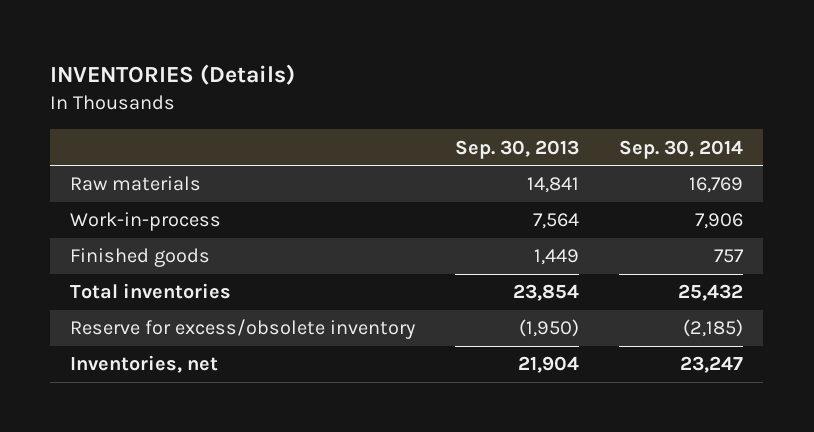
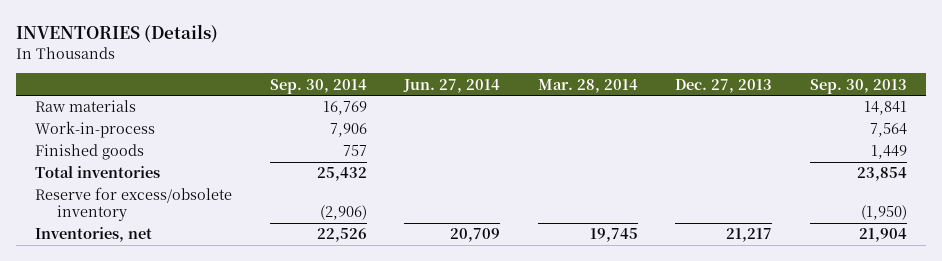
- | Sep. 30, 2013 | Sep. 30, 2014
+ | Sep. 30, 2014 | Jun. 27, 2014 | Mar. 28, 2014 | Dec. 27, 2013 | Sep. 30, 2013
- Reserve for excess/obsolete inventory | (1,950) | (2,185)
- Inventories, net | 21,904 | 23,247
+ Reserve for excess/obsolete inventory | (2,906) | | | | (1,950)
+ Inventories, net | 22,526 | 20,709 | 19,745 | 21,217 | 21,904

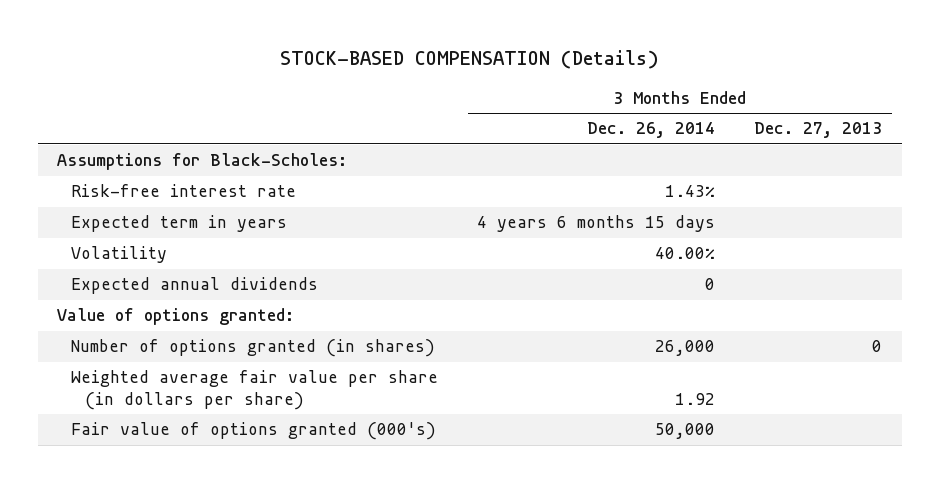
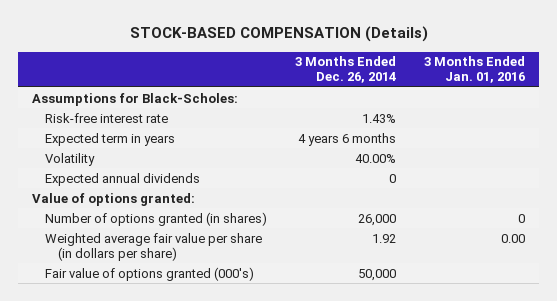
- | 3 Months Ended Dec. 26, 2014 | 3 Months Ended Dec. 27, 2013
+ | 3 Months Ended Dec. 26, 2014 | 3 Months Ended Jan. 01, 2016
- Expected term in years | 4 years 6 months 15 days |
+ Expected term in years | 4 years 6 months |

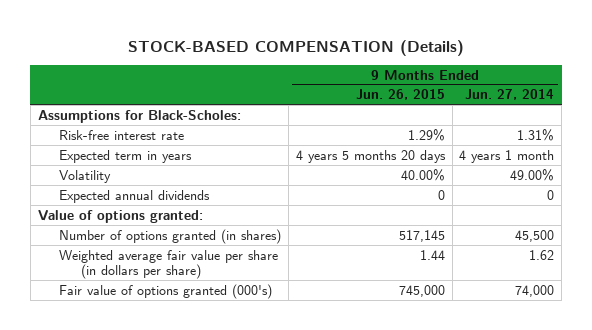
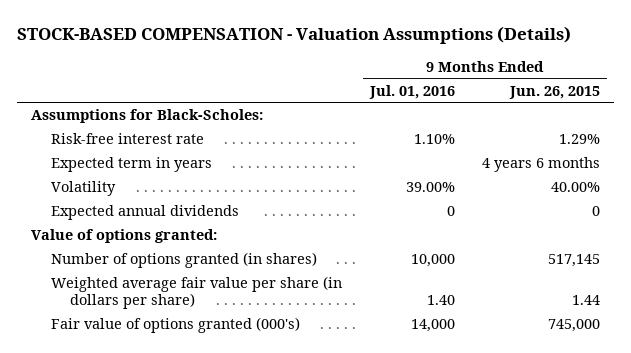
- STOCK-BASED COMPENSATION (Details)
+ STOCK-BASED COMPENSATION - Valuation Assumptions (Details)
- | 9 Months Ended Jun. 26, 2015 | 9 Months Ended Jun. 27, 2014
+ | 9 Months Ended Jul. 01, 2016 | 9 Months Ended Jun. 26, 2015
- Expected term in years | 4 years 5 months 20 days | 4 years 1 month
+ Expected term in years | | 4 years 6 months

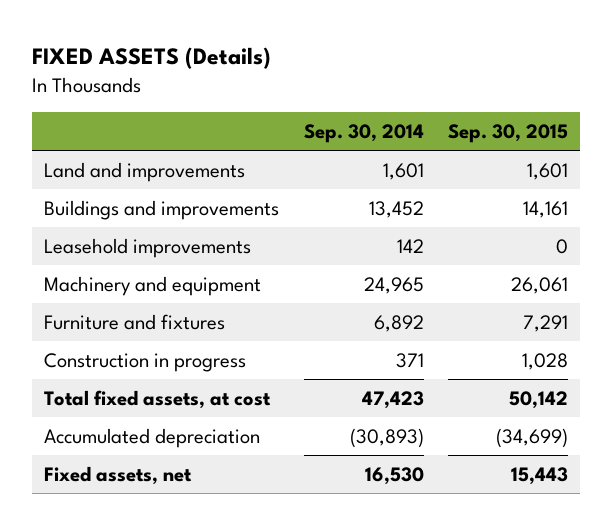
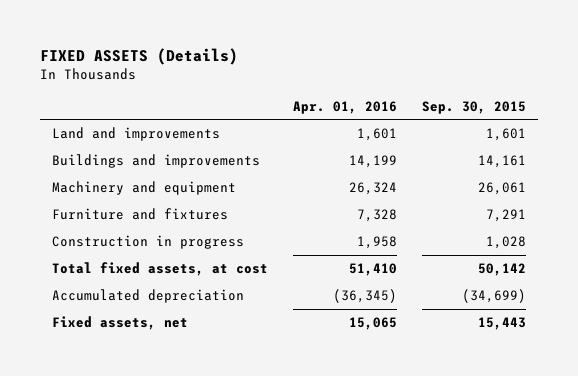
- | Sep. 30, 2014 | Sep. 30, 2015
+ | Apr. 01, 2016 | Sep. 30, 2015
- Leasehold improvements | 142 | 0

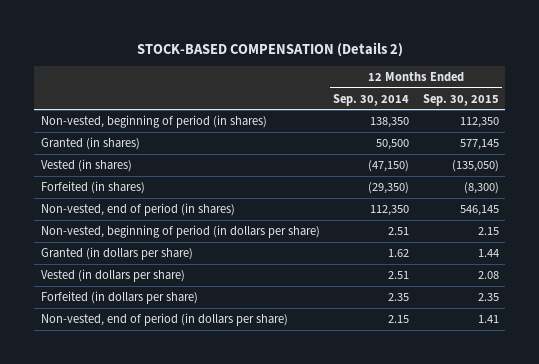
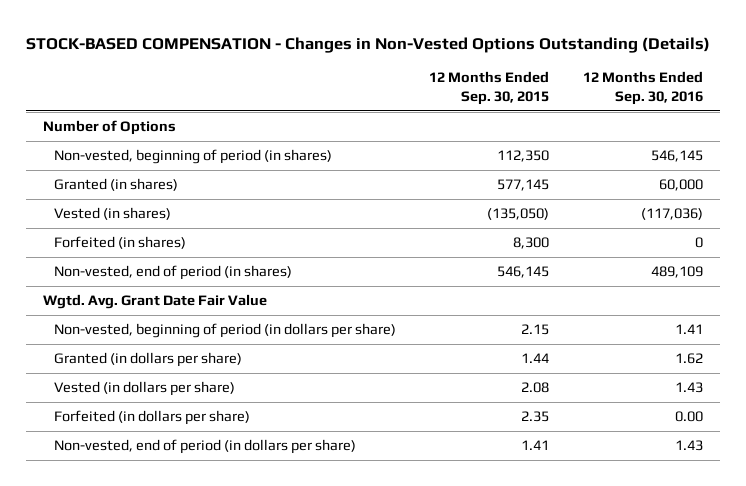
- STOCK-BASED COMPENSATION (Details 2)
+ STOCK-BASED COMPENSATION - Changes in Non-Vested Options Outstanding (Details)
- | 12 Months Ended Sep. 30, 2014 | 12 Months Ended Sep. 30, 2015
+ | 12 Months Ended Sep. 30, 2015 | 12 Months Ended Sep. 30, 2016
+ Number of Options
- Forfeited (in shares) | (29,350) | (8,300)
+ Forfeited (in shares) | 8,300 | 0
+ Wgtd. Avg. Grant Date Fair Value

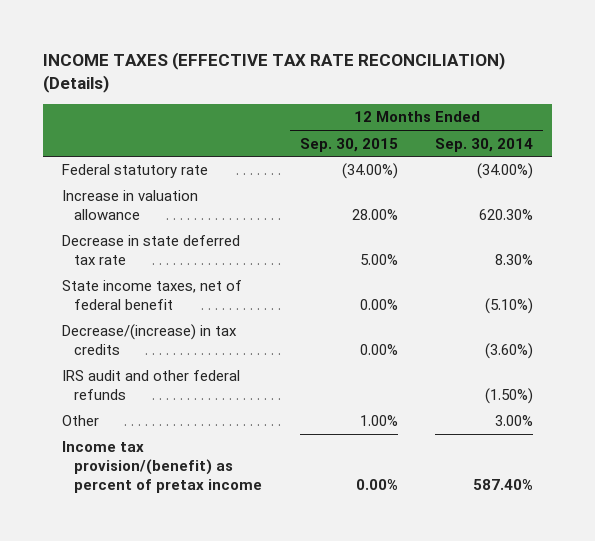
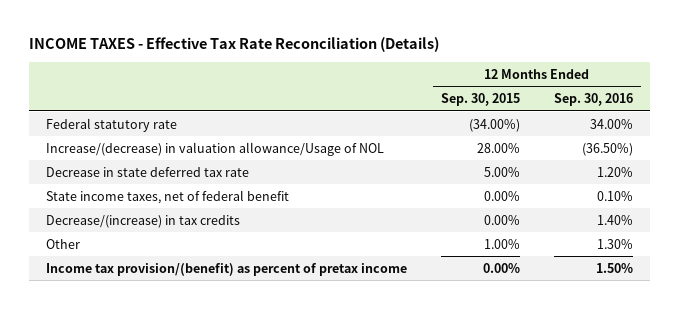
- INCOME TAXES (EFFECTIVE TAX RATE RECONCILIATION) (Details)
+ INCOME TAXES - Effective Tax Rate Reconciliation (Details)
- | 12 Months Ended Sep. 30, 2015 | 12 Months Ended Sep. 30, 2014
+ | 12 Months Ended Sep. 30, 2015 | 12 Months Ended Sep. 30, 2016
- Increase in valuation allowance | 28.00% | 620.30%
+ Increase/(decrease) in valuation allowance/Usage of NOL | 28.00% | (36.50%)
- IRS audit and other federal refunds | | (1.50%)

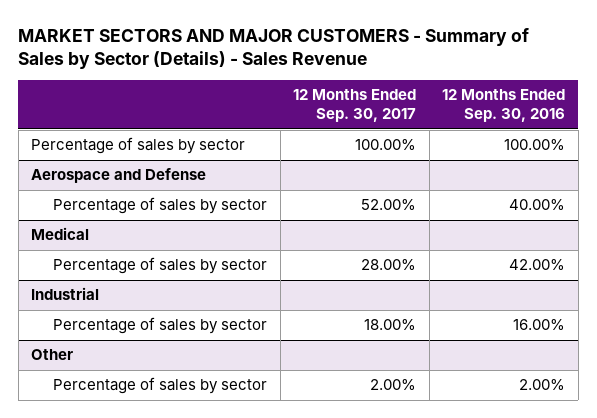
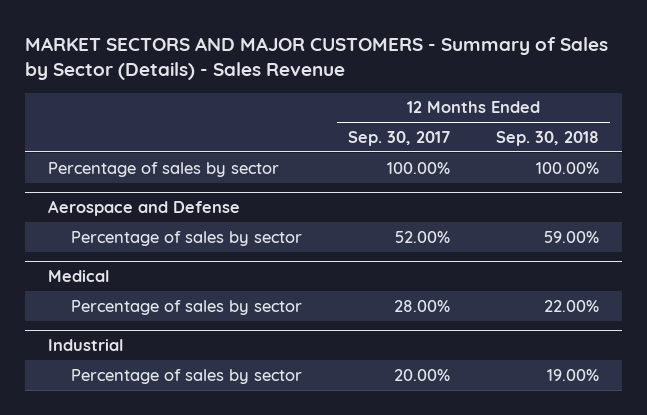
- | 12 Months Ended Sep. 30, 2017 | 12 Months Ended Sep. 30, 2016
+ | 12 Months Ended Sep. 30, 2017 | 12 Months Ended Sep. 30, 2018
@ Industrial
- Percentage of sales by sector | 18.00% | 16.00%
- Other
- Percentage of sales by sector | 2.00% | 2.00%
@ Industrial
+ Percentage of sales by sector | 20.00% | 19.00%

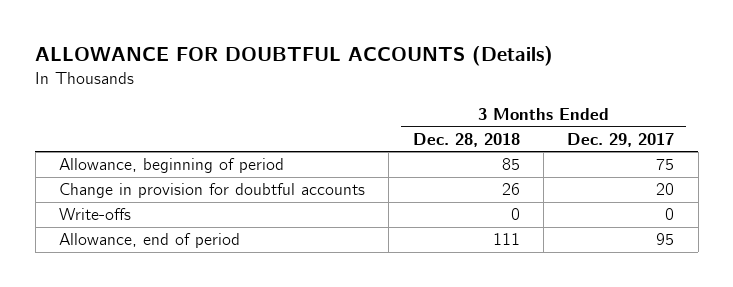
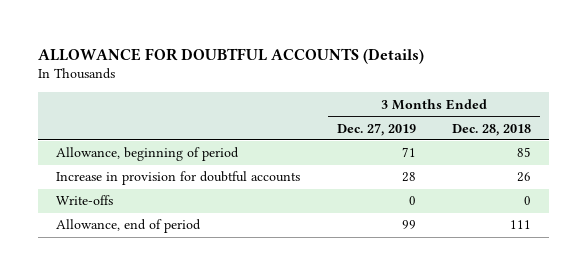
- | 3 Months Ended Dec. 28, 2018 | 3 Months Ended Dec. 29, 2017
+ | 3 Months Ended Dec. 27, 2019 | 3 Months Ended Dec. 28, 2018
- Change in provision for doubtful accounts | 26 | 20
+ Increase in provision for doubtful accounts | 28 | 26

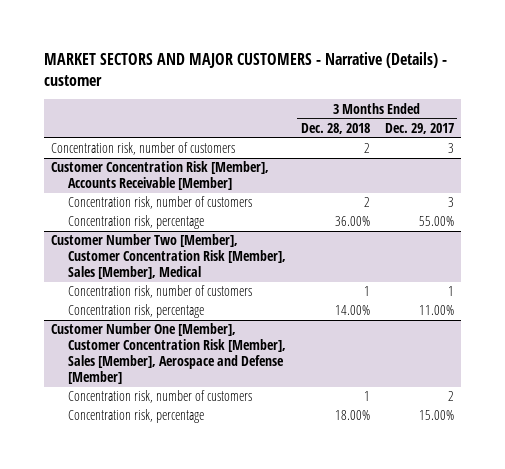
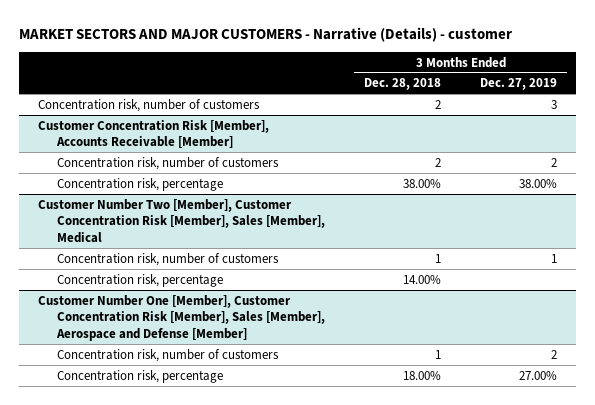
- | 3 Months Ended Dec. 28, 2018 | 3 Months Ended Dec. 29, 2017
+ | 3 Months Ended Dec. 28, 2018 | 3 Months Ended Dec. 27, 2019
@ Customer Concentration Risk [Member], Accounts Receivable [Member]
- Concentration risk, percentage | 36.00% | 55.00%
+ Concentration risk, percentage | 38.00% | 38.00%

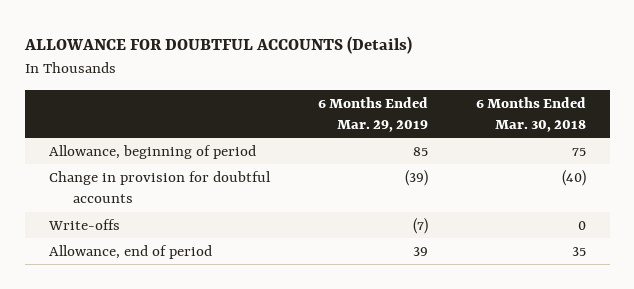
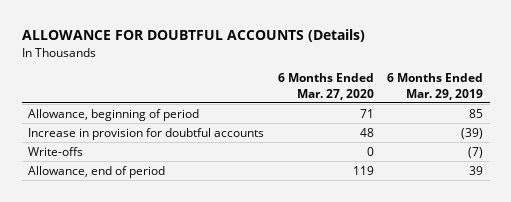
- | 6 Months Ended Mar. 29, 2019 | 6 Months Ended Mar. 30, 2018
+ | 6 Months Ended Mar. 27, 2020 | 6 Months Ended Mar. 29, 2019
- Change in provision for doubtful accounts | (39) | (40)
+ Increase in provision for doubtful accounts | 48 | (39)

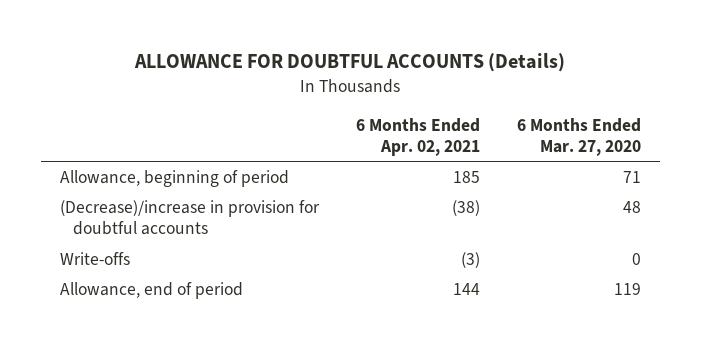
- | 6 Months Ended Mar. 27, 2020 | 6 Months Ended Mar. 29, 2019
+ | 6 Months Ended Apr. 02, 2021 | 6 Months Ended Mar. 27, 2020
- Increase in provision for doubtful accounts | 48 | (39)
+ (Decrease)/increase in provision for doubtful accounts | (38) | 48

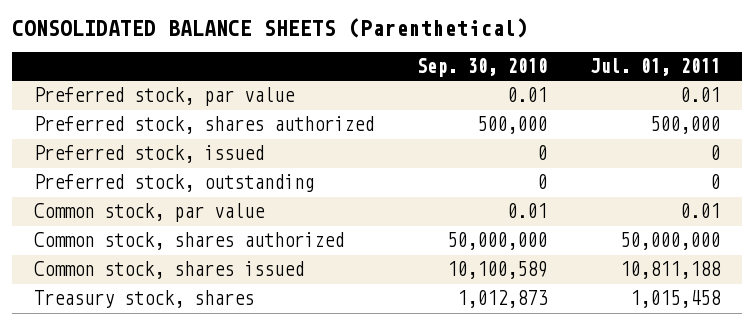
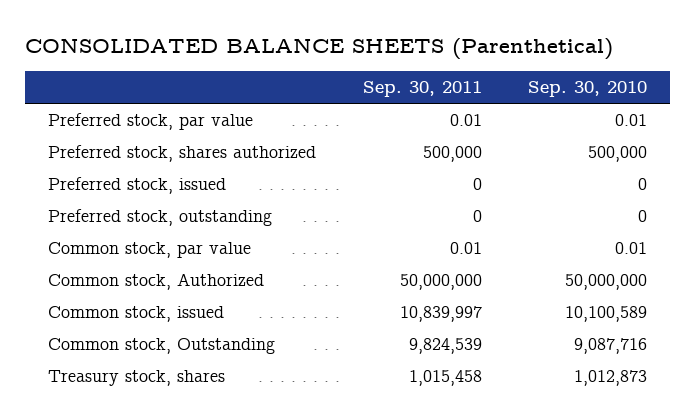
- | Sep. 30, 2010 | Jul. 01, 2011
+ | Sep. 30, 2011 | Sep. 30, 2010
- Common stock, shares authorized | 50,000,000 | 50,000,000
- Common stock, shares issued | 10,100,589 | 10,811,188
+ Common stock, Authorized | 50,000,000 | 50,000,000
+ Common stock, issued | 10,839,997 | 10,100,589
+ Common stock, Outstanding | 9,824,539 | 9,087,716

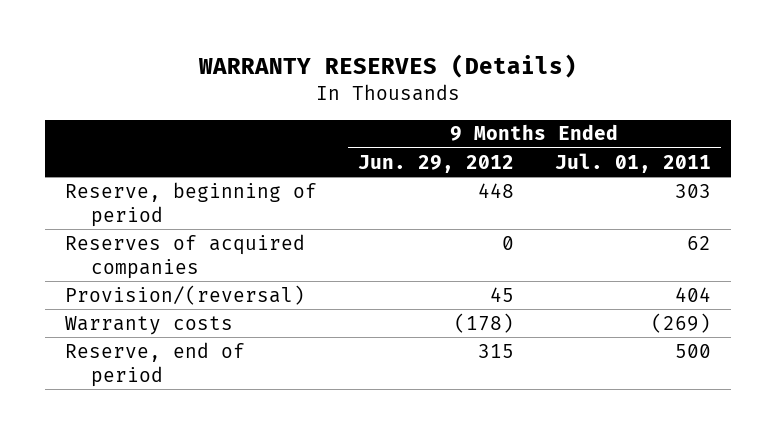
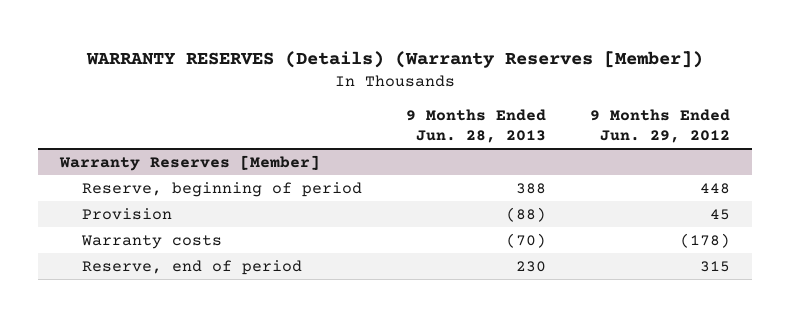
- WARRANTY RESERVES (Details)
+ WARRANTY RESERVES (Details) (Warranty Reserves [Member])
- | 9 Months Ended Jun. 29, 2012 | 9 Months Ended Jul. 01, 2011
+ | 9 Months Ended Jun. 28, 2013 | 9 Months Ended Jun. 29, 2012
+ Warranty Reserves [Member]
- Reserves of acquired companies | 0 | 62
- Provision/(reversal) | 45 | 404
+ Provision | (88) | 45

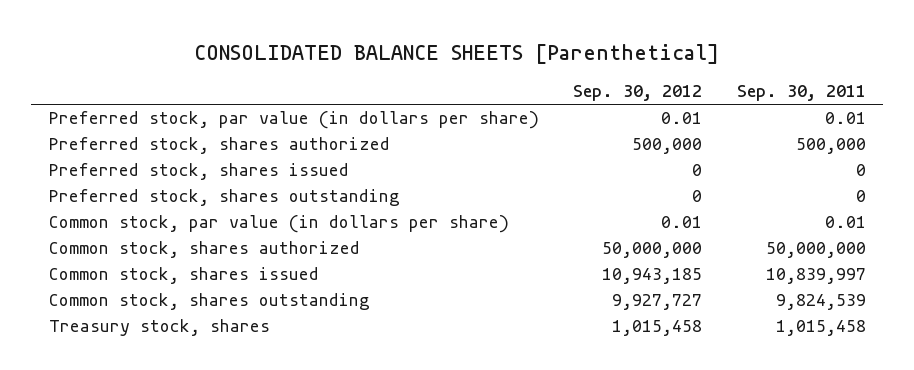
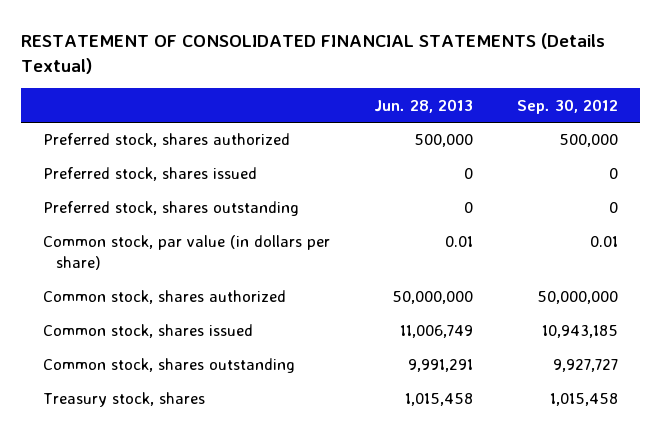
- CONSOLIDATED BALANCE SHEETS [Parenthetical]
+ RESTATEMENT OF CONSOLIDATED FINANCIAL STATEMENTS (Details Textual)
- | Sep. 30, 2012 | Sep. 30, 2011
+ | Jun. 28, 2013 | Sep. 30, 2012
- Preferred stock, par value (in dollars per share) | 0.01 | 0.01

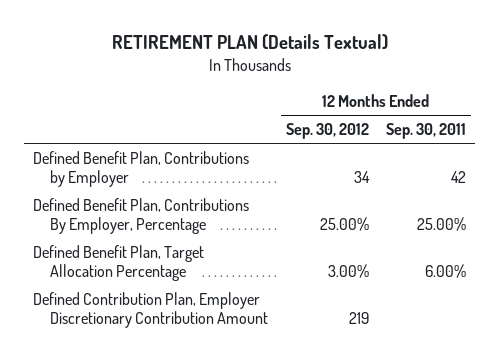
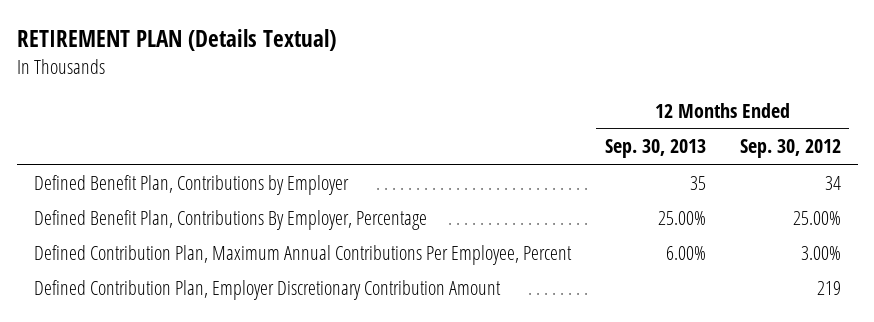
- | 12 Months Ended Sep. 30, 2012 | 12 Months Ended Sep. 30, 2011
+ | 12 Months Ended Sep. 30, 2013 | 12 Months Ended Sep. 30, 2012
- Defined Benefit Plan, Target Allocation Percentage | 3.00% | 6.00%
+ Defined Contribution Plan, Maximum Annual Contributions Per Employee, Percent | 6.00% | 3.00%

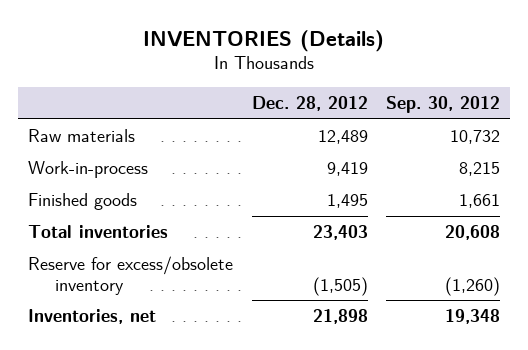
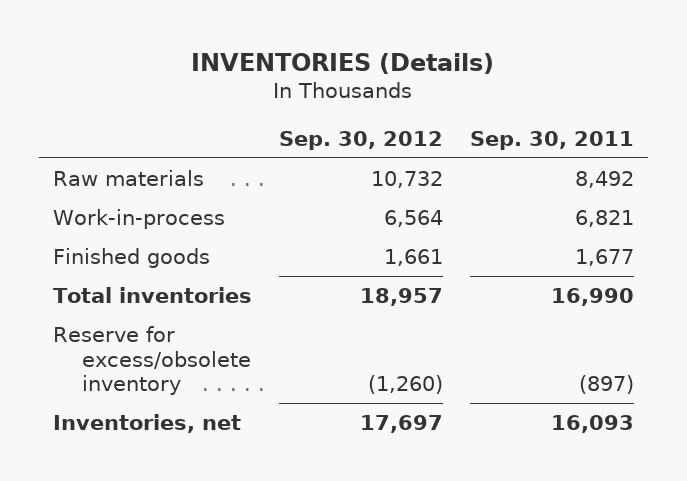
- | Dec. 28, 2012 | Sep. 30, 2012
+ | Sep. 30, 2012 | Sep. 30, 2011
- Work-in-process | 9,419 | 8,215
+ Work-in-process | 6,564 | 6,821
- Total inventories | 23,403 | 20,608
+ Total inventories | 18,957 | 16,990
- Inventories, net | 21,898 | 19,348
+ Inventories, net | 17,697 | 16,093

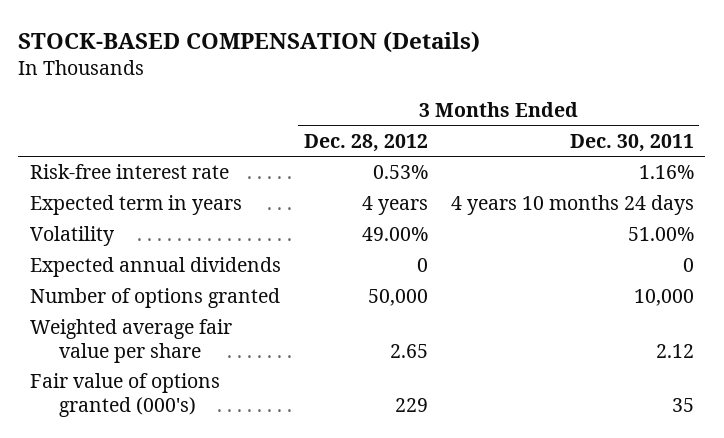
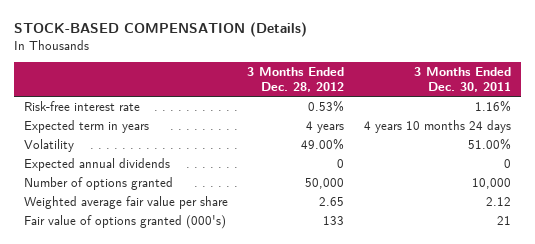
- Fair value of options granted (000's) | 229 | 35
+ Fair value of options granted (000's) | 133 | 21

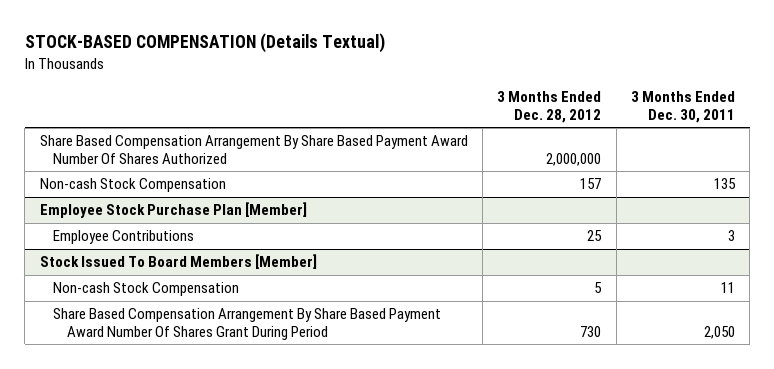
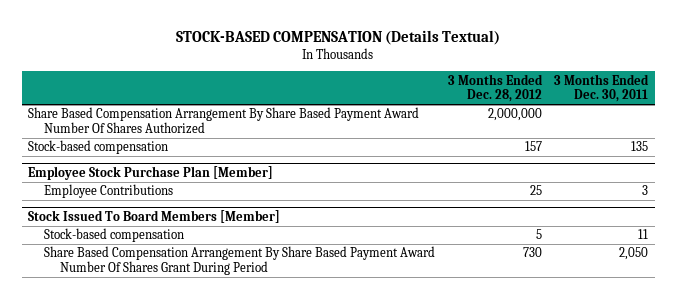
- Non-cash Stock Compensation | 157 | 135
+ Stock-based compensation | 157 | 135
@ Stock Issued To Board Members [Member]
- Non-cash Stock Compensation | 5 | 11
+ Stock-based compensation | 5 | 11

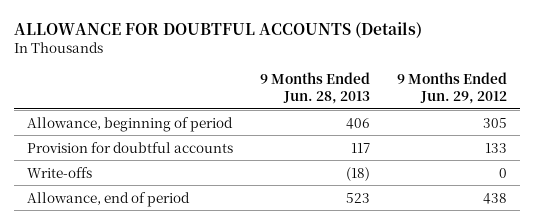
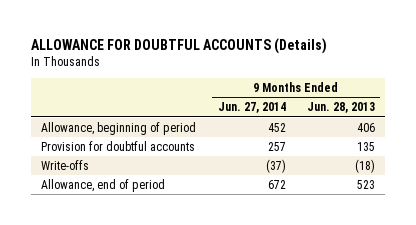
- | 9 Months Ended Jun. 28, 2013 | 9 Months Ended Jun. 29, 2012
+ | 9 Months Ended Jun. 27, 2014 | 9 Months Ended Jun. 28, 2013
- Provision for doubtful accounts | 117 | 133
+ Provision for doubtful accounts | 257 | 135

